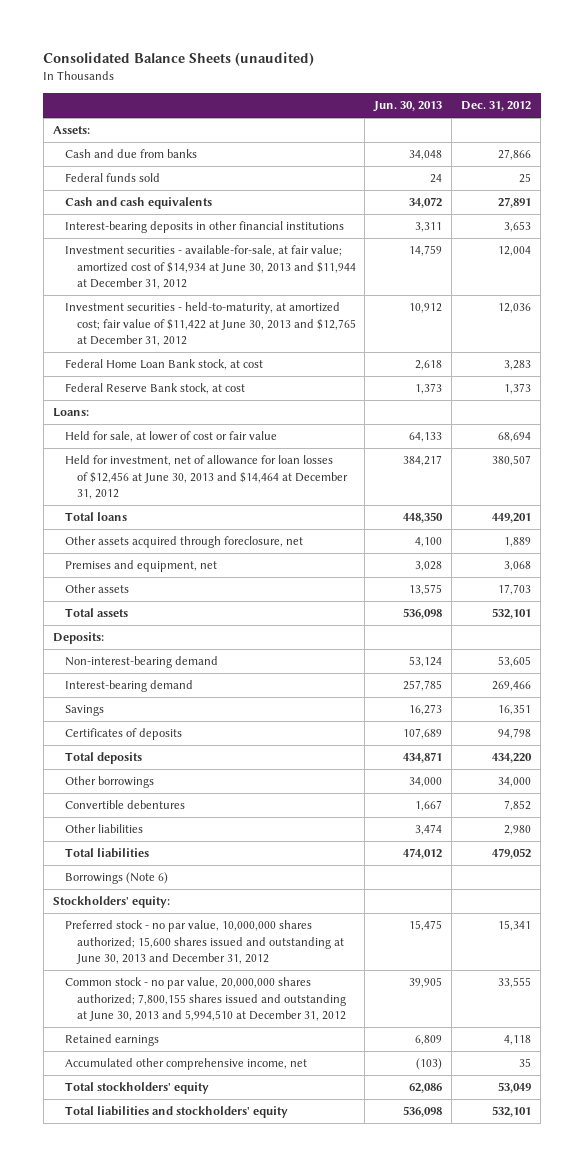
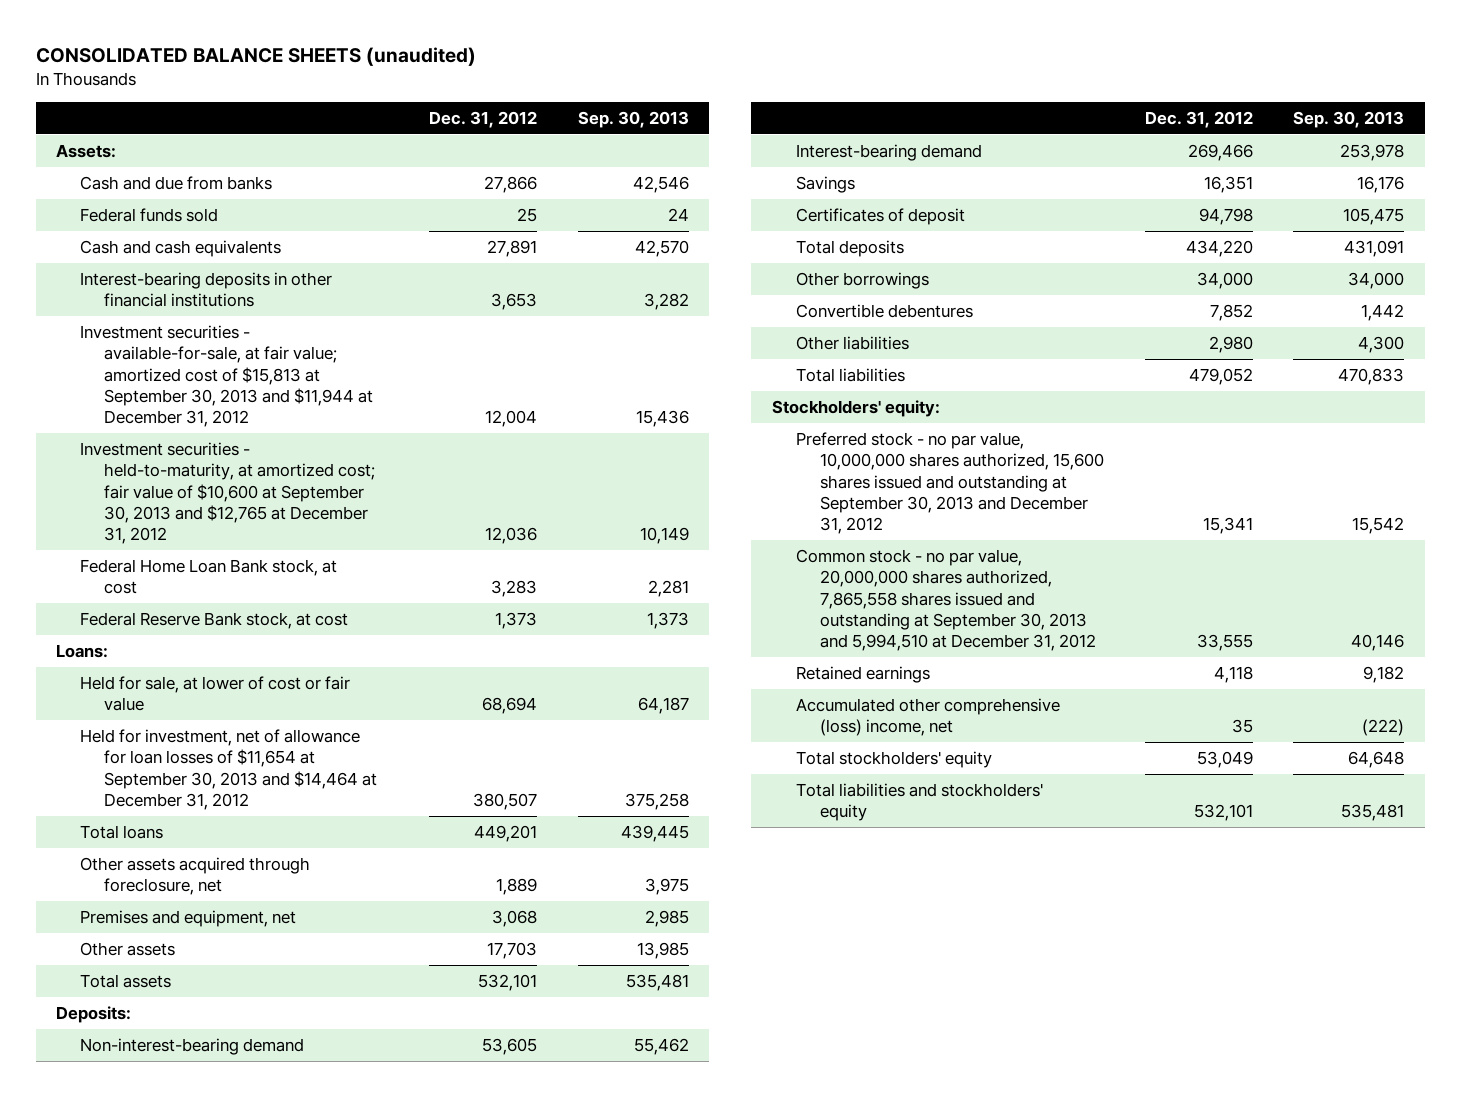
- Consolidated Balance Sheets (unaudited)
+ CONSOLIDATED BALANCE SHEETS (unaudited)
- | Jun. 30, 2013 | Dec. 31, 2012
+ | Dec. 31, 2012 | Sep. 30, 2013
- Investment securities - available-for-sale, at fair value; amortized cost of $14,934 at June 30, 2013 and $11,944 at December 31, 2012 | 14,759 | 12,004
- Investment securities - held-to-maturity, at amortized cost; fair value of $11,422 at June 30, 2013 and $12,765 at December 31, 2012 | 10,912 | 12,036
+ Investment securities - available-for-sale, at fair value; amortized cost of $15,813 at September 30, 2013 and $11,944 at December 31, 2012 | 12,004 | 15,436
+ Investment securities - held-to-maturity, at amortized cost; fair value of $10,600 at September 30, 2013 and $12,765 at December 31, 2012 | 12,036 | 10,149
- Held for investment, net of allowance for loan losses of $12,456 at June 30, 2013 and $14,464 at December 31, 2012 | 384,217 | 380,507
+ Held for investment, net of allowance for loan losses of $11,654 at September 30, 2013 and $14,464 at December 31, 2012 | 380,507 | 375,258
- Certificates of deposits | 107,689 | 94,798
+ Certificates of deposit | 94,798 | 105,475
- Borrowings (Note 6)
- Preferred stock - no par value, 10,000,000 shares authorized; 15,600 shares issued and outstanding at June 30, 2013 and December 31, 2012 | 15,475 | 15,341
- Common stock - no par value, 20,000,000 shares authorized; 7,800,155 shares issued and outstanding at June 30, 2013 and 5,994,510 at December 31, 2012 | 39,905 | 33,555
+ Preferred stock - no par value, 10,000,000 shares authorized, 15,600 shares issued and outstanding at September 30, 2013 and December 31, 2012 | 15,341 | 15,542
+ Common stock - no par value, 20,000,000 shares authorized, 7,865,558 shares issued and outstanding at September 30, 2013 and 5,994,510 at December 31, 2012 | 33,555 | 40,146
- Accumulated other comprehensive income, net | (103) | 35
+ Accumulated other comprehensive (loss) income, net | 35 | (222)

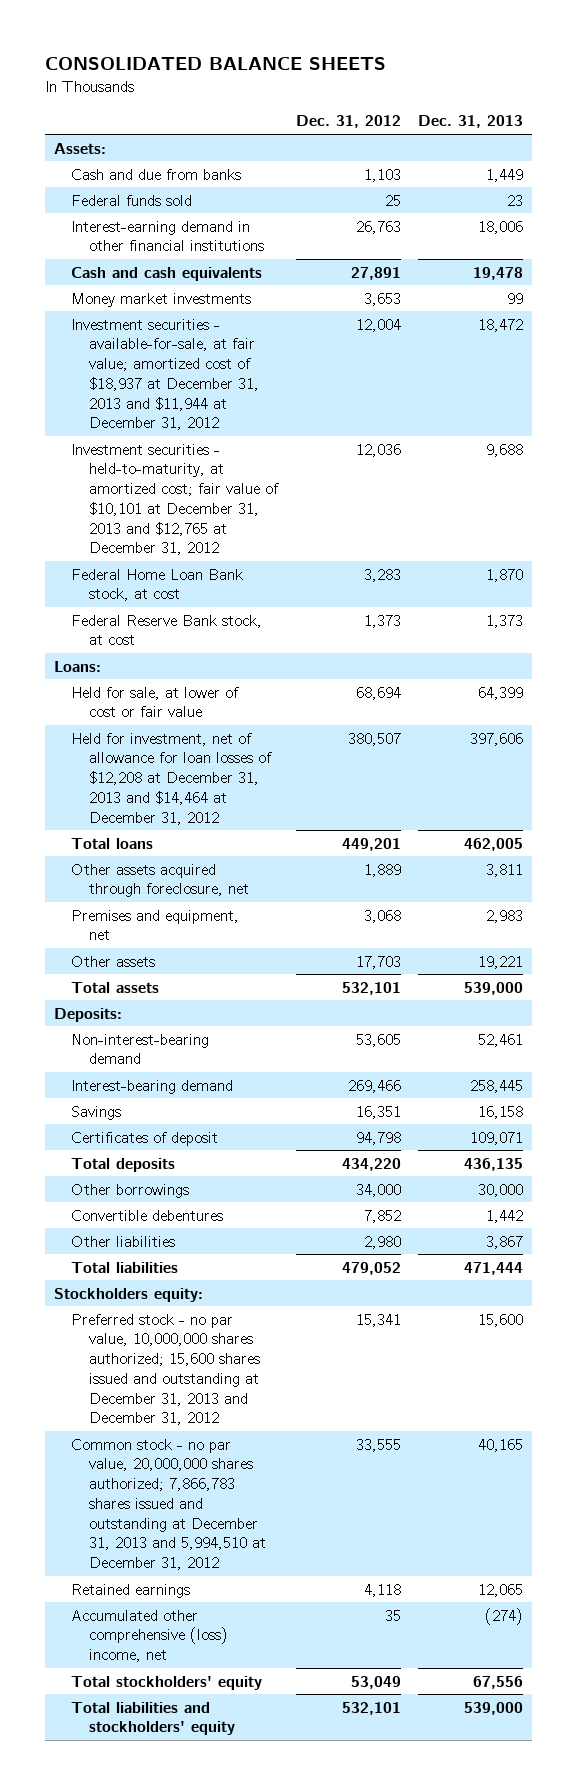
- CONSOLIDATED BALANCE SHEETS (unaudited)
+ CONSOLIDATED BALANCE SHEETS
- | Dec. 31, 2012 | Sep. 30, 2013
+ | Dec. 31, 2012 | Dec. 31, 2013
- Cash and due from banks | 27,866 | 42,546
+ Cash and due from banks | 1,103 | 1,449
+ Interest-earning demand in other financial institutions | 26,763 | 18,006
- Interest-bearing deposits in other financial institutions | 3,653 | 3,282
- Investment securities - available-for-sale, at fair value; amortized cost of $15,813 at September 30, 2013 and $11,944 at December 31, 2012 | 12,004 | 15,436
- Investment securities - held-to-maturity, at amortized cost; fair value of $10,600 at September 30, 2013 and $12,765 at December 31, 2012 | 12,036 | 10,149
+ Money market investments | 3,653 | 99
+ Investment securities - available-for-sale, at fair value; amortized cost of $18,937 at December 31, 2013 and $11,944 at December 31, 2012 | 12,004 | 18,472
+ Investment securities - held-to-maturity, at amortized cost; fair value of $10,101 at December 31, 2013 and $12,765 at December 31, 2012 | 12,036 | 9,688
- Held for investment, net of allowance for loan losses of $11,654 at September 30, 2013 and $14,464 at December 31, 2012 | 380,507 | 375,258
+ Held for investment, net of allowance for loan losses of $12,208 at December 31, 2013 and $14,464 at December 31, 2012 | 380,507 | 397,606
- Stockholders' equity:
- Preferred stock - no par value, 10,000,000 shares authorized, 15,600 shares issued and outstanding at September 30, 2013 and December 31, 2012 | 15,341 | 15,542
- Common stock - no par value, 20,000,000 shares authorized, 7,865,558 shares issued and outstanding at September 30, 2013 and 5,994,510 at December 31, 2012 | 33,555 | 40,146
+ Stockholders equity:
+ Preferred stock - no par value, 10,000,000 shares authorized; 15,600 shares issued and outstanding at December 31, 2013 and December 31, 2012 | 15,341 | 15,600
+ Common stock - no par value, 20,000,000 shares authorized; 7,866,783 shares issued and outstanding at December 31, 2013 and 5,994,510 at December 31, 2012 | 33,555 | 40,165

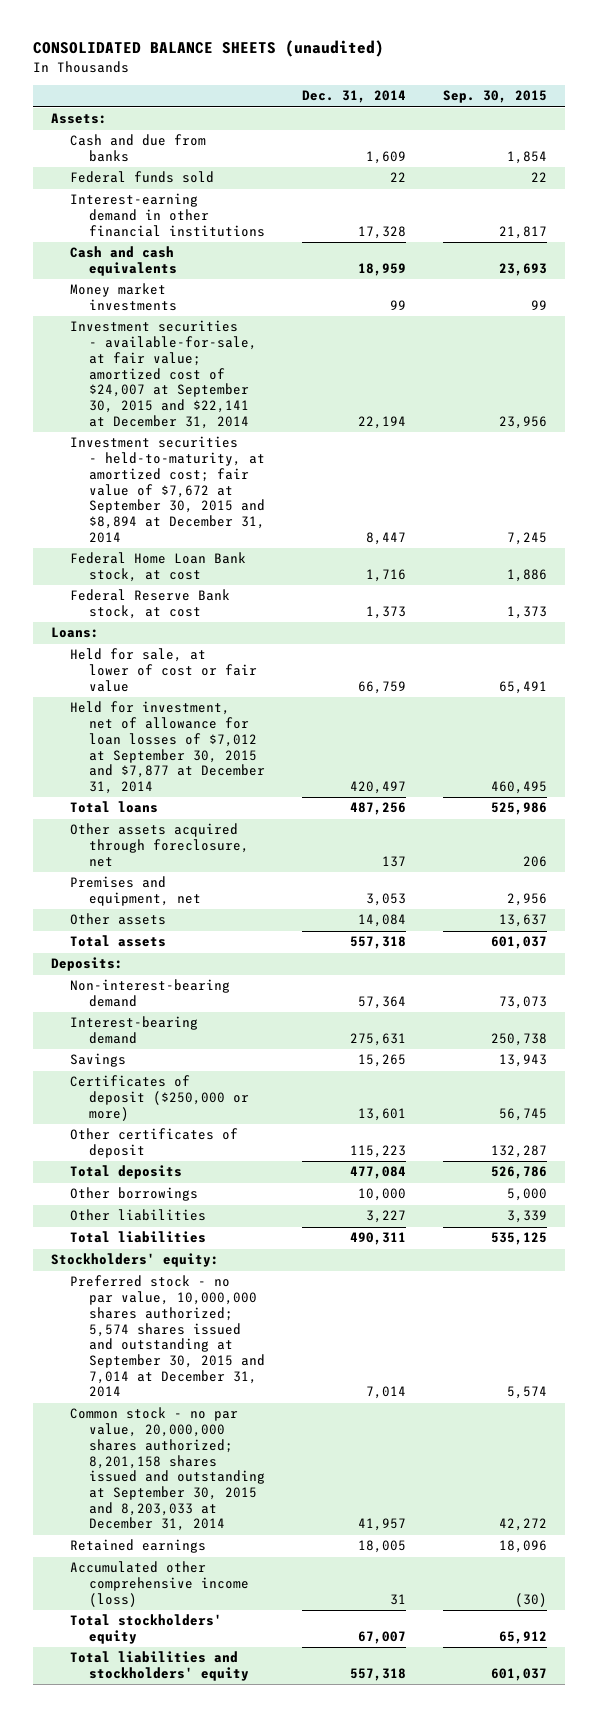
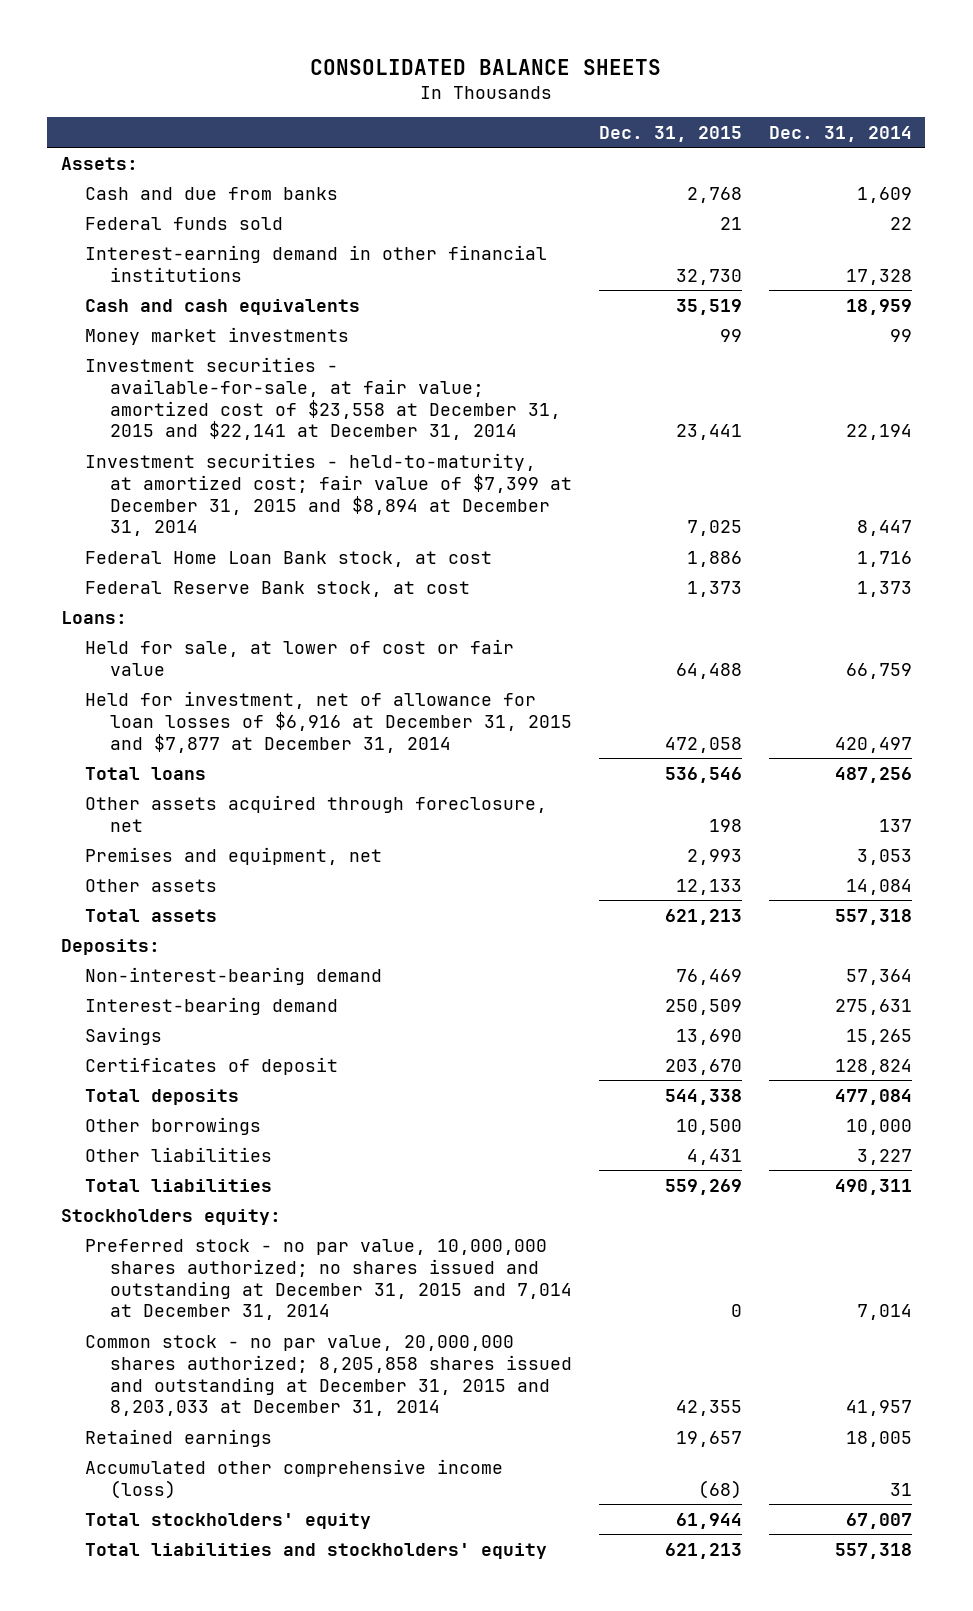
- CONSOLIDATED BALANCE SHEETS (unaudited)
+ CONSOLIDATED BALANCE SHEETS
- | Dec. 31, 2014 | Sep. 30, 2015
+ | Dec. 31, 2015 | Dec. 31, 2014
- Investment securities - available-for-sale, at fair value; amortized cost of $24,007 at September 30, 2015 and $22,141 at December 31, 2014 | 22,194 | 23,956
- Investment securities - held-to-maturity, at amortized cost; fair value of $7,672 at September 30, 2015 and $8,894 at December 31, 2014 | 8,447 | 7,245
+ Investment securities - available-for-sale, at fair value; amortized cost of $23,558 at December 31, 2015 and $22,141 at December 31, 2014 | 23,441 | 22,194
+ Investment securities - held-to-maturity, at amortized cost; fair value of $7,399 at December 31, 2015 and $8,894 at December 31, 2014 | 7,025 | 8,447
- Held for investment, net of allowance for loan losses of $7,012 at September 30, 2015 and $7,877 at December 31, 2014 | 420,497 | 460,495
+ Held for investment, net of allowance for loan losses of $6,916 at December 31, 2015 and $7,877 at December 31, 2014 | 472,058 | 420,497
- Certificates of deposit ($250,000 or more) | 13,601 | 56,745
- Other certificates of deposit | 115,223 | 132,287
+ Certificates of deposit | 203,670 | 128,824
- Stockholders' equity:
- Preferred stock - no par value, 10,000,000 shares authorized; 5,574 shares issued and outstanding at September 30, 2015 and 7,014 at December 31, 2014 | 7,014 | 5,574
- Common stock - no par value, 20,000,000 shares authorized; 8,201,158 shares issued and outstanding at September 30, 2015 and 8,203,033 at December 31, 2014 | 41,957 | 42,272
+ Stockholders equity:
+ Preferred stock - no par value, 10,000,000 shares authorized; no shares issued and outstanding at December 31, 2015 and 7,014 at December 31, 2014 | 0 | 7,014
+ Common stock - no par value, 20,000,000 shares authorized; 8,205,858 shares issued and outstanding at December 31, 2015 and 8,203,033 at December 31, 2014 | 42,355 | 41,957

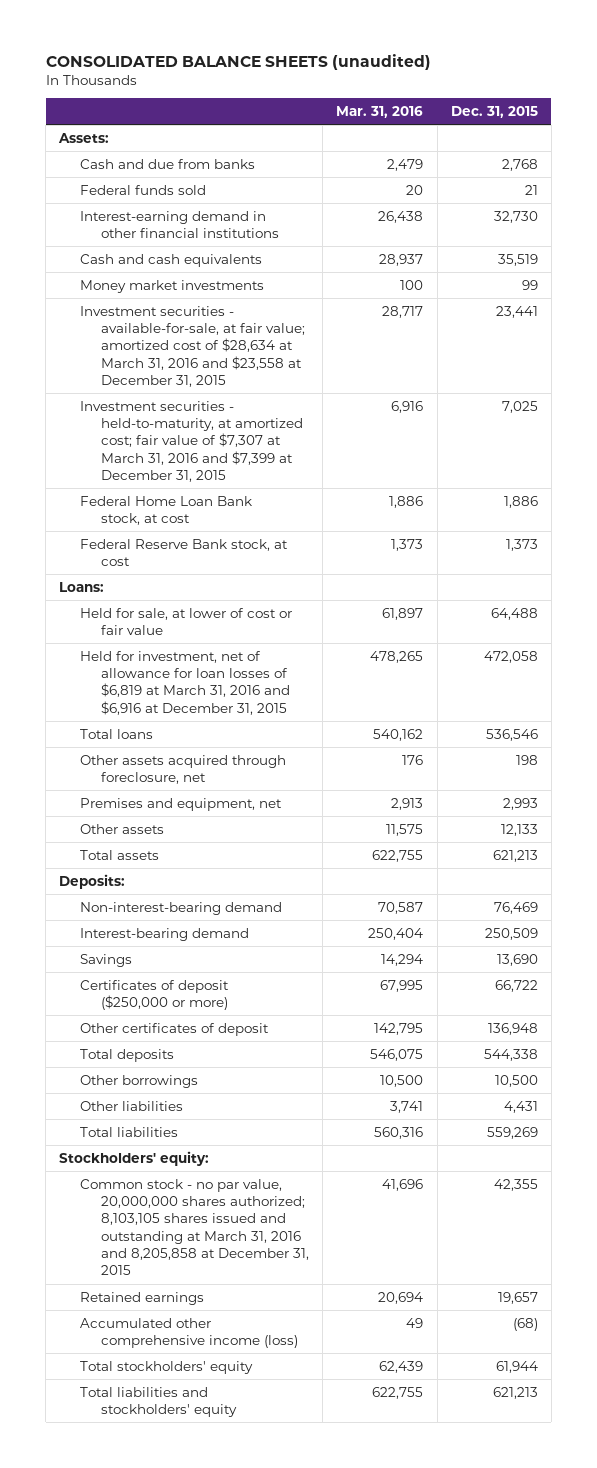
- CONSOLIDATED BALANCE SHEETS
+ CONSOLIDATED BALANCE SHEETS (unaudited)
- | Dec. 31, 2015 | Dec. 31, 2014
+ | Mar. 31, 2016 | Dec. 31, 2015
- Investment securities - available-for-sale, at fair value; amortized cost of $23,558 at December 31, 2015 and $22,141 at December 31, 2014 | 23,441 | 22,194
- Investment securities - held-to-maturity, at amortized cost; fair value of $7,399 at December 31, 2015 and $8,894 at December 31, 2014 | 7,025 | 8,447
+ Investment securities - available-for-sale, at fair value; amortized cost of $28,634 at March 31, 2016 and $23,558 at December 31, 2015 | 28,717 | 23,441
+ Investment securities - held-to-maturity, at amortized cost; fair value of $7,307 at March 31, 2016 and $7,399 at December 31, 2015 | 6,916 | 7,025
- Held for investment, net of allowance for loan losses of $6,916 at December 31, 2015 and $7,877 at December 31, 2014 | 472,058 | 420,497
+ Held for investment, net of allowance for loan losses of $6,819 at March 31, 2016 and $6,916 at December 31, 2015 | 478,265 | 472,058
- Certificates of deposit | 203,670 | 128,824
+ Certificates of deposit ($250,000 or more) | 67,995 | 66,722
+ Other certificates of deposit | 142,795 | 136,948
- Stockholders equity:
- Preferred stock - no par value, 10,000,000 shares authorized; no shares issued and outstanding at December 31, 2015 and 7,014 at December 31, 2014 | 0 | 7,014
- Common stock - no par value, 20,000,000 shares authorized; 8,205,858 shares issued and outstanding at December 31, 2015 and 8,203,033 at December 31, 2014 | 42,355 | 41,957
+ Stockholders' equity:
+ Common stock - no par value, 20,000,000 shares authorized; 8,103,105 shares issued and outstanding at March 31, 2016 and 8,205,858 at December 31, 2015 | 41,696 | 42,355

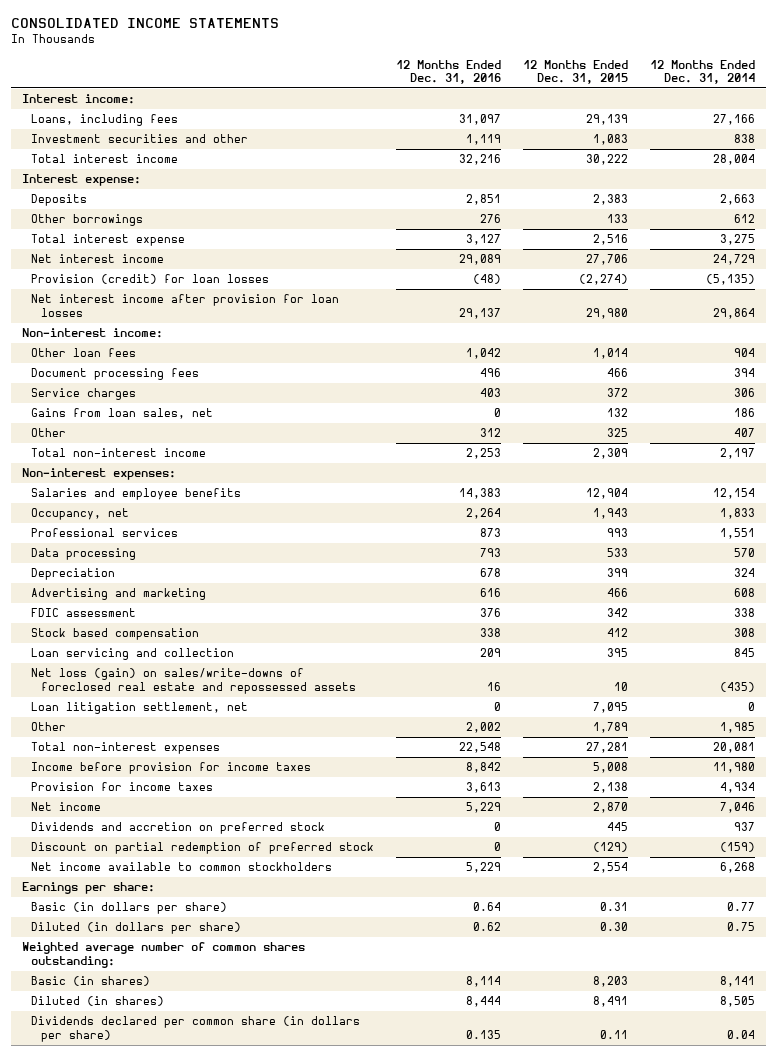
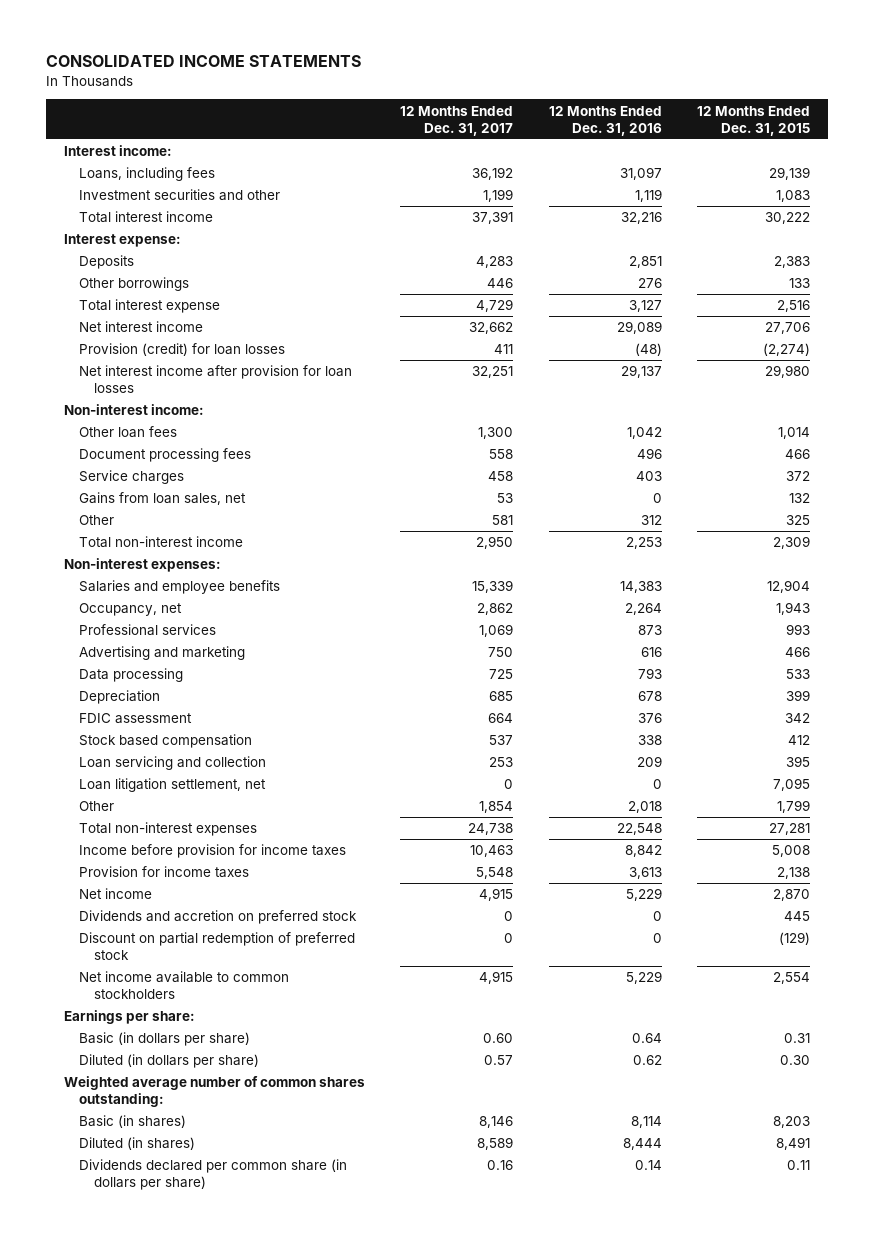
- | 12 Months Ended Dec. 31, 2016 | 12 Months Ended Dec. 31, 2015 | 12 Months Ended Dec. 31, 2014
+ | 12 Months Ended Dec. 31, 2017 | 12 Months Ended Dec. 31, 2016 | 12 Months Ended Dec. 31, 2015
moved up: Advertising and marketing | 750 | 616 | 466
- Net loss (gain) on sales/write-downs of foreclosed real estate and repossessed assets | 16 | 10 | (435)
- Other | 2,002 | 1,789 | 1,985
+ Other | 1,854 | 2,018 | 1,799
- Dividends declared per common share (in dollars per share) | 0.135 | 0.11 | 0.04
+ Dividends declared per common share (in dollars per share) | 0.16 | 0.14 | 0.11

